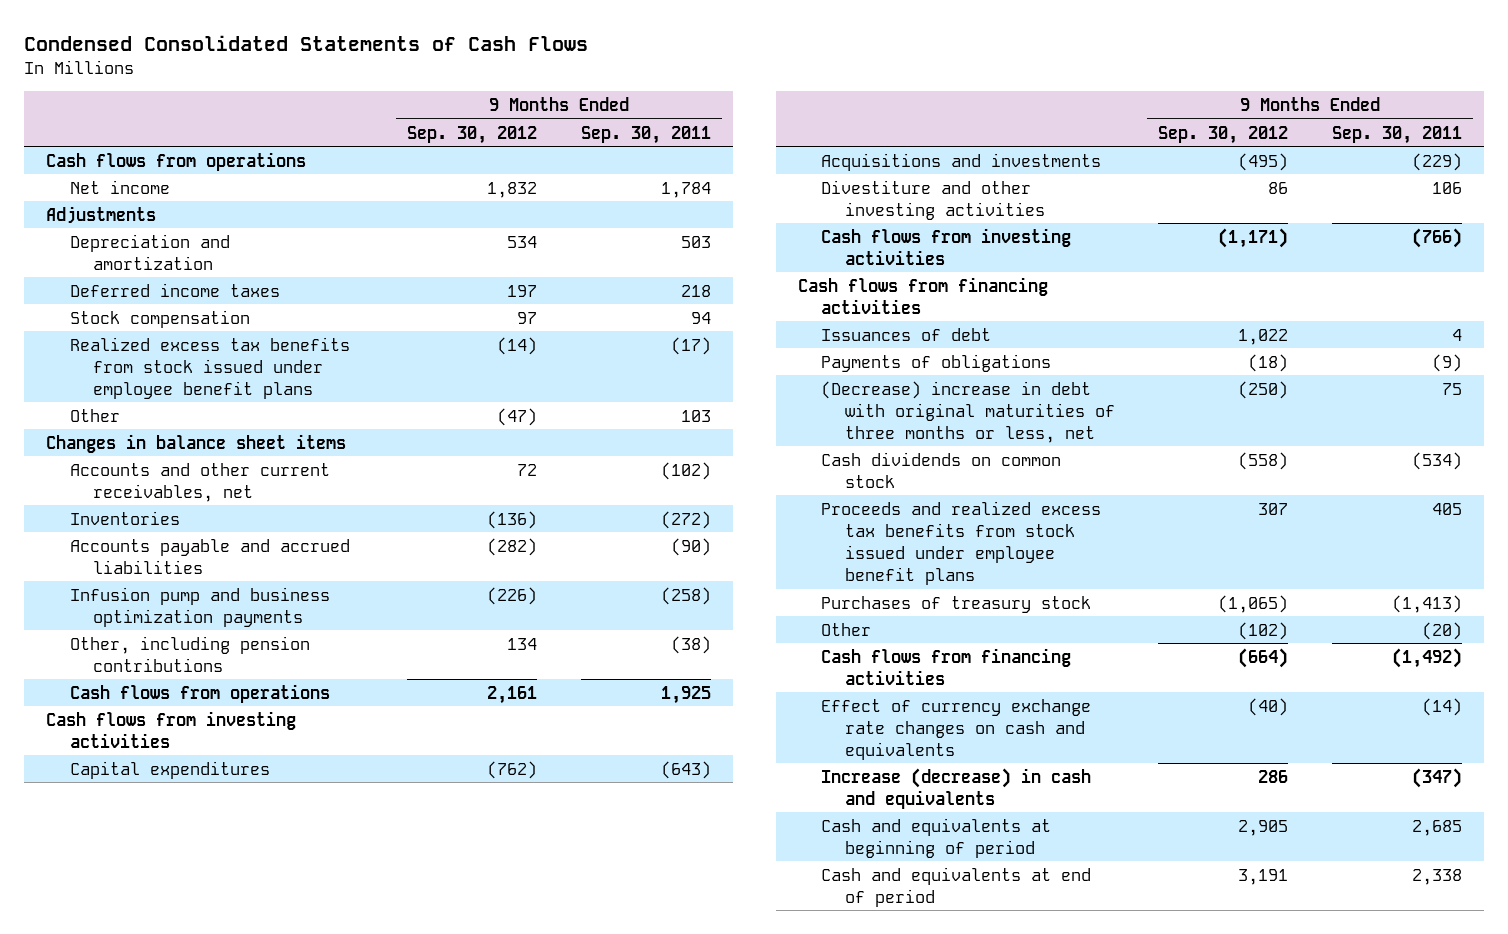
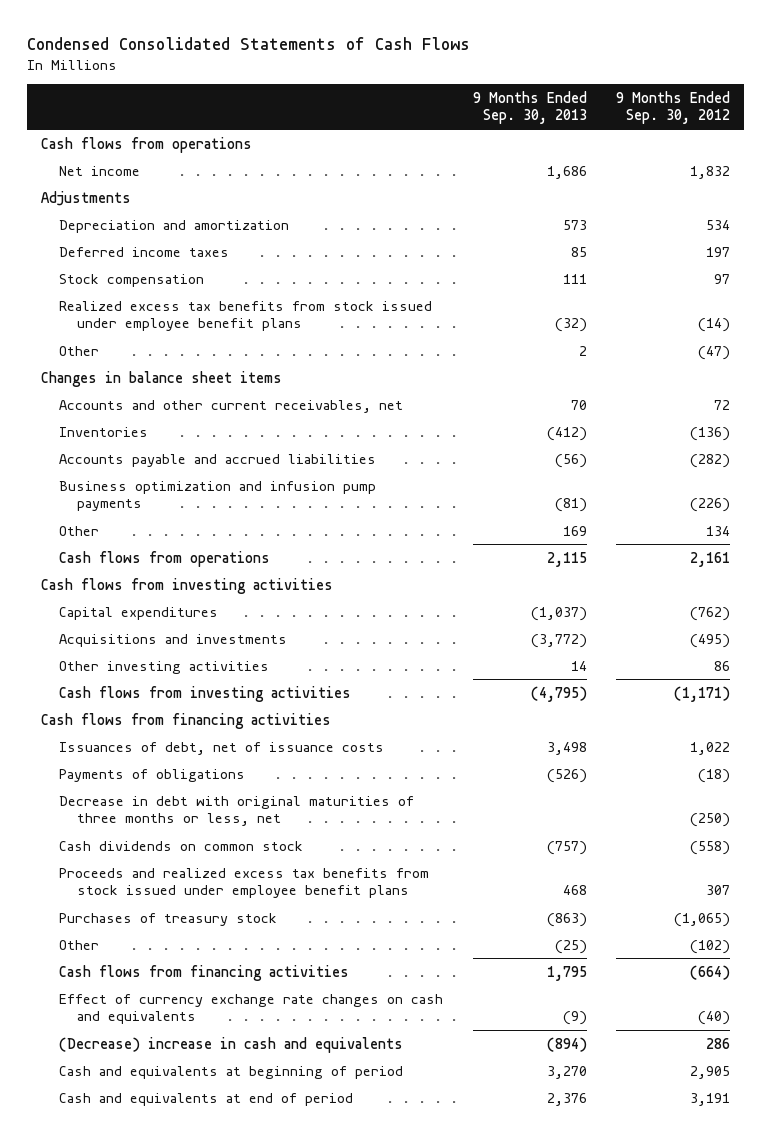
- | 9 Months Ended Sep. 30, 2012 | 9 Months Ended Sep. 30, 2011
+ | 9 Months Ended Sep. 30, 2013 | 9 Months Ended Sep. 30, 2012
- Infusion pump and business optimization payments | (226) | (258)
- Other, including pension contributions | 134 | (38)
+ Business optimization and infusion pump payments | (81) | (226)
+ Other | 169 | 134
- Divestiture and other investing activities | 86 | 106
+ Other investing activities | 14 | 86
- Issuances of debt | 1,022 | 4
+ Issuances of debt, net of issuance costs | 3,498 | 1,022
- (Decrease) increase in debt with original maturities of three months or less, net | (250) | 75
+ Decrease in debt with original maturities of three months or less, net | | (250)
- Increase (decrease) in cash and equivalents | 286 | (347)
+ (Decrease) increase in cash and equivalents | (894) | 286

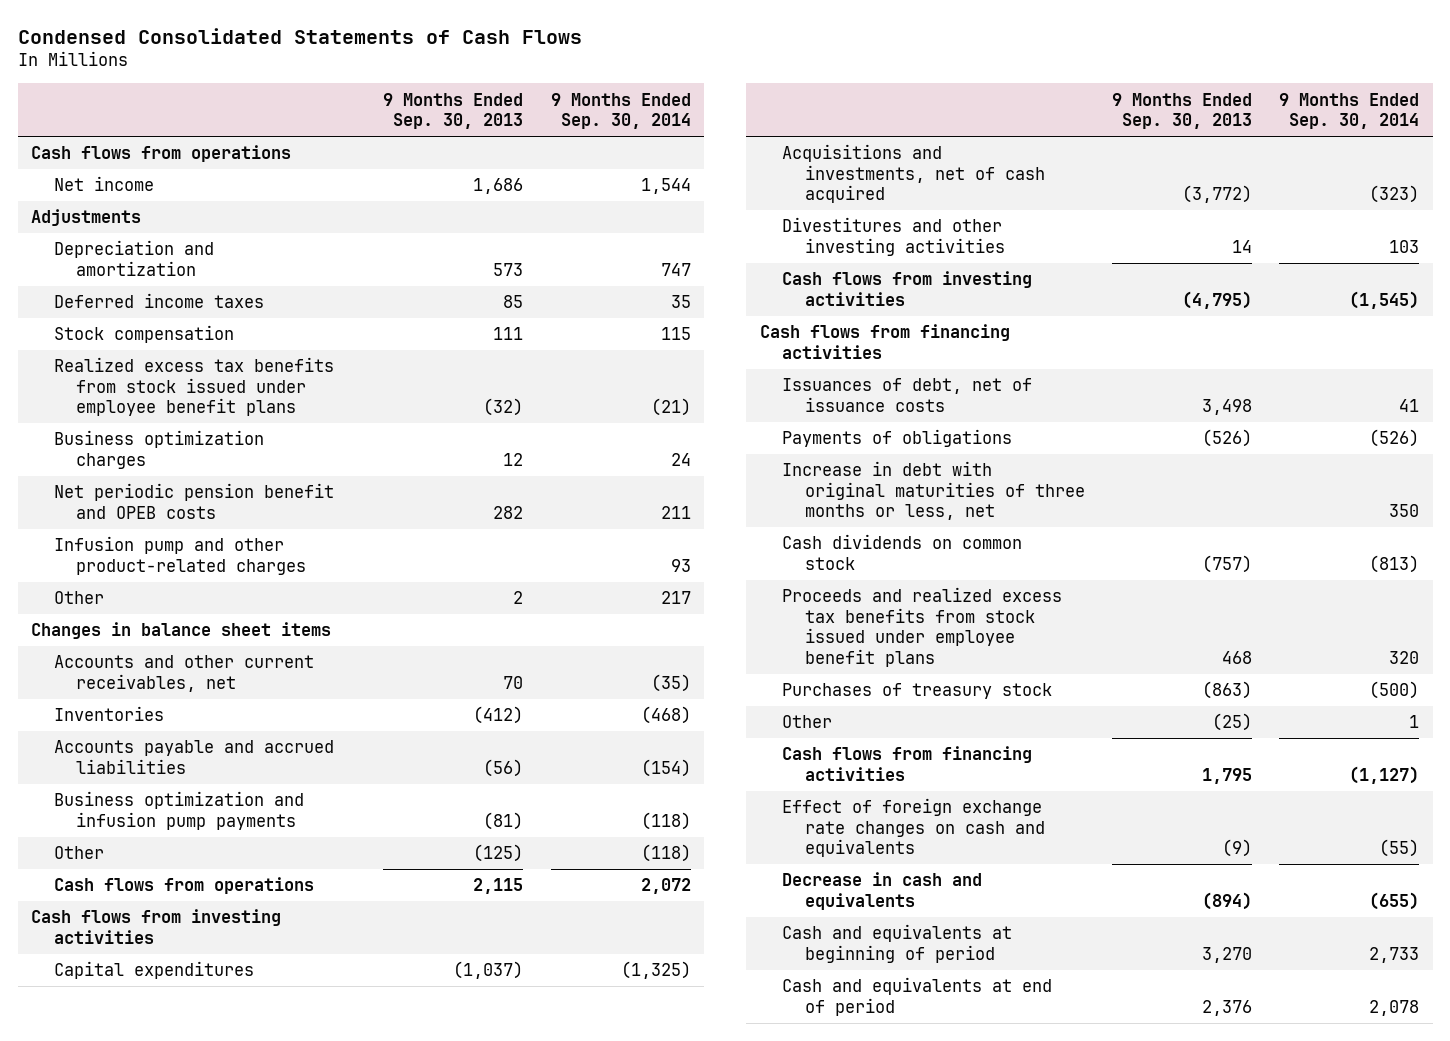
- | 9 Months Ended Sep. 30, 2013 | 9 Months Ended Sep. 30, 2012
+ | 9 Months Ended Sep. 30, 2013 | 9 Months Ended Sep. 30, 2014
+ Business optimization charges | 12 | 24
+ Net periodic pension benefit and OPEB costs | 282 | 211
+ Infusion pump and other product-related charges | | 93
- Other | 169 | 134
+ Other | (125) | (118)
- Acquisitions and investments | (3,772) | (495)
- Other investing activities | 14 | 86
+ Acquisitions and investments, net of cash acquired | (3,772) | (323)
+ Divestitures and other investing activities | 14 | 103
- Decrease in debt with original maturities of three months or less, net | | (250)
+ Increase in debt with original maturities of three months or less, net | | 350
- Effect of currency exchange rate changes on cash and equivalents | (9) | (40)
- (Decrease) increase in cash and equivalents | (894) | 286
+ Effect of foreign exchange rate changes on cash and equivalents | (9) | (55)
+ Decrease in cash and equivalents | (894) | (655)

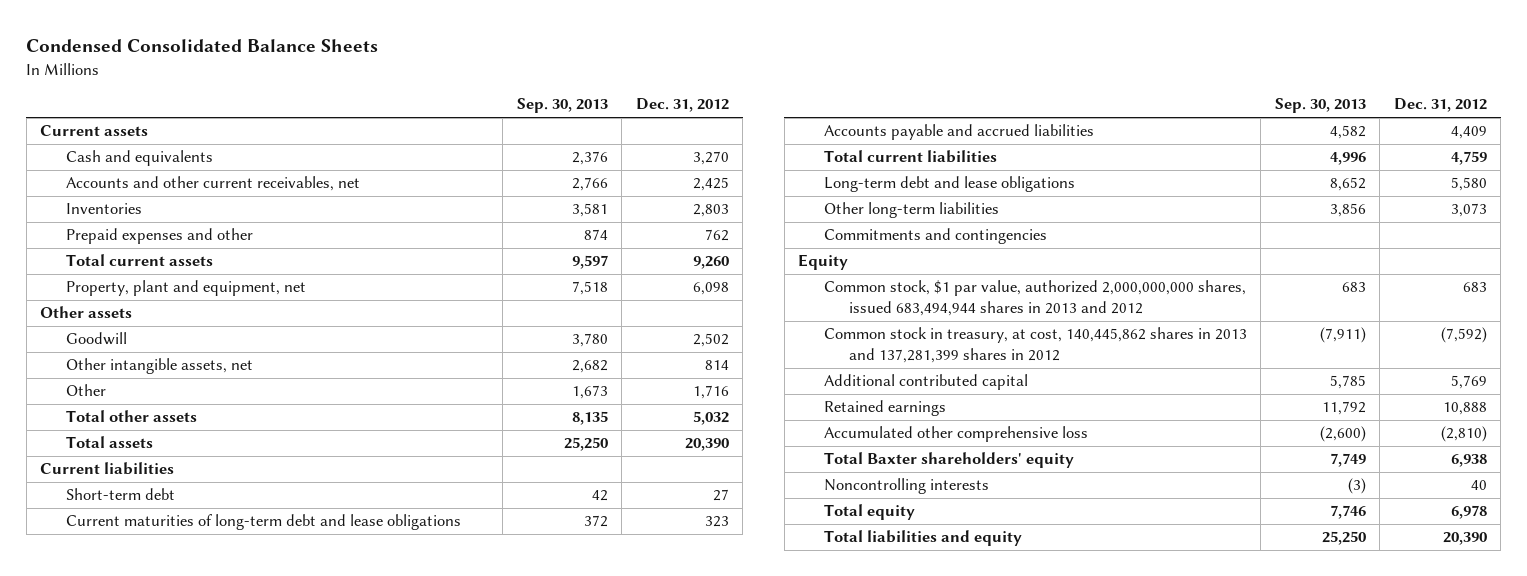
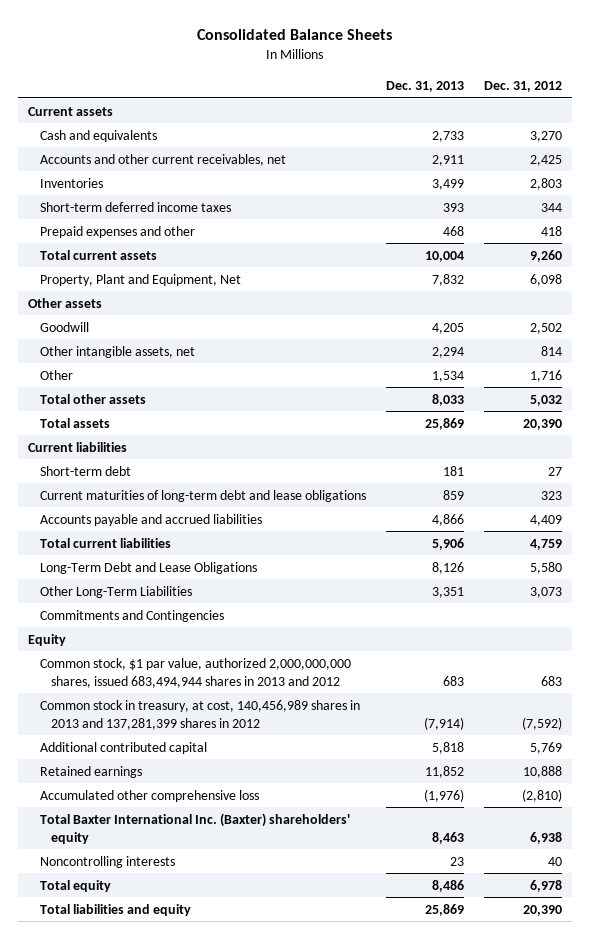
- Condensed Consolidated Balance Sheets
+ Consolidated Balance Sheets
- | Sep. 30, 2013 | Dec. 31, 2012
+ | Dec. 31, 2013 | Dec. 31, 2012
- Prepaid expenses and other | 874 | 762
+ Short-term deferred income taxes | 393 | 344
+ Prepaid expenses and other | 468 | 418
- Property, plant and equipment, net | 7,518 | 6,098
+ Property, Plant and Equipment, Net | 7,832 | 6,098
- Long-term debt and lease obligations | 8,652 | 5,580
- Other long-term liabilities | 3,856 | 3,073
- Commitments and contingencies
+ Long-Term Debt and Lease Obligations | 8,126 | 5,580
+ Other Long-Term Liabilities | 3,351 | 3,073
+ Commitments and Contingencies
- Common stock in treasury, at cost, 140,445,862 shares in 2013 and 137,281,399 shares in 2012 | (7,911) | (7,592)
+ Common stock in treasury, at cost, 140,456,989 shares in 2013 and 137,281,399 shares in 2012 | (7,914) | (7,592)
- Total Baxter shareholders' equity | 7,749 | 6,938
+ Total Baxter International Inc. (Baxter) shareholders' equity | 8,463 | 6,938

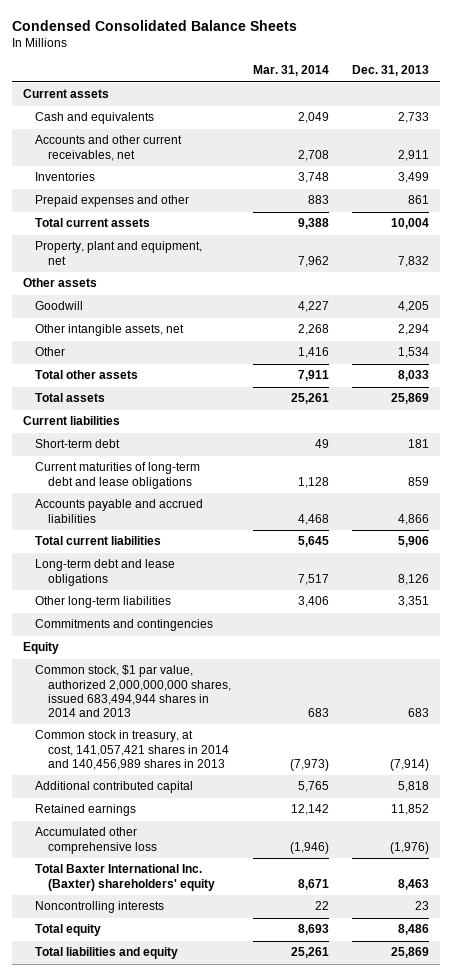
- Consolidated Balance Sheets
+ Condensed Consolidated Balance Sheets
- | Dec. 31, 2013 | Dec. 31, 2012
+ | Mar. 31, 2014 | Dec. 31, 2013
- Short-term deferred income taxes | 393 | 344
- Prepaid expenses and other | 468 | 418
+ Prepaid expenses and other | 883 | 861
- Property, Plant and Equipment, Net | 7,832 | 6,098
+ Property, plant and equipment, net | 7,962 | 7,832
- Long-Term Debt and Lease Obligations | 8,126 | 5,580
- Other Long-Term Liabilities | 3,351 | 3,073
- Commitments and Contingencies
+ Long-term debt and lease obligations | 7,517 | 8,126
+ Other long-term liabilities | 3,406 | 3,351
+ Commitments and contingencies
- Common stock, $1 par value, authorized 2,000,000,000 shares, issued 683,494,944 shares in 2013 and 2012 | 683 | 683
- Common stock in treasury, at cost, 140,456,989 shares in 2013 and 137,281,399 shares in 2012 | (7,914) | (7,592)
+ Common stock, $1 par value, authorized 2,000,000,000 shares, issued 683,494,944 shares in 2014 and 2013 | 683 | 683
+ Common stock in treasury, at cost, 141,057,421 shares in 2014 and 140,456,989 shares in 2013 | (7,973) | (7,914)

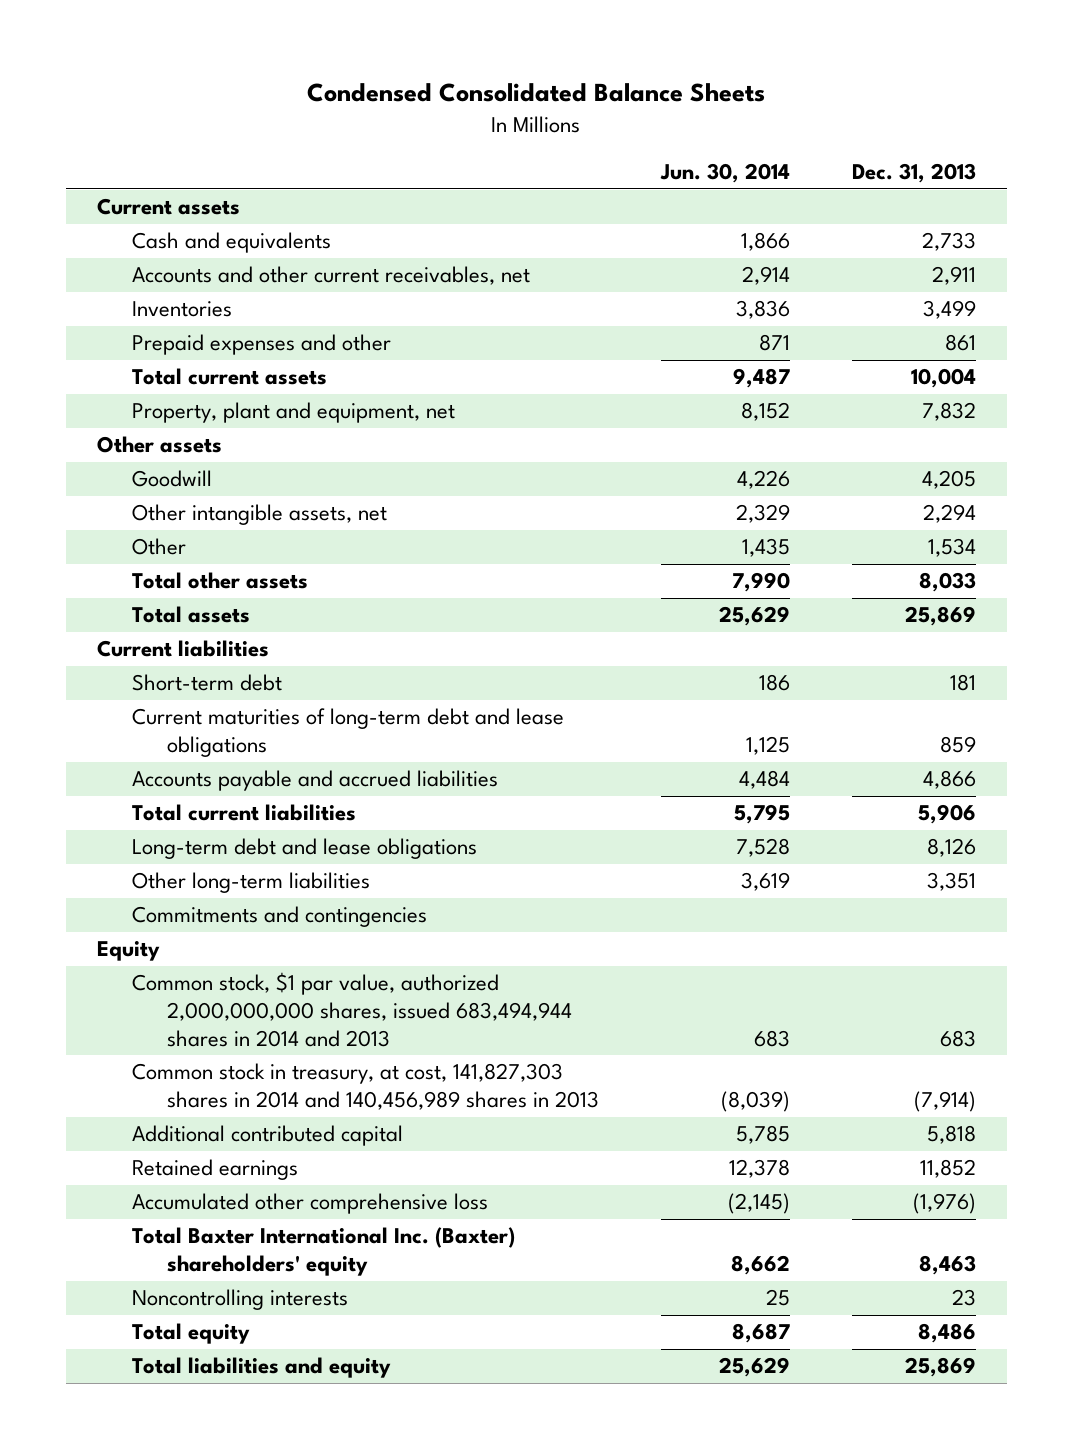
- | Mar. 31, 2014 | Dec. 31, 2013
+ | Jun. 30, 2014 | Dec. 31, 2013
- Common stock in treasury, at cost, 141,057,421 shares in 2014 and 140,456,989 shares in 2013 | (7,973) | (7,914)
+ Common stock in treasury, at cost, 141,827,303 shares in 2014 and 140,456,989 shares in 2013 | (8,039) | (7,914)

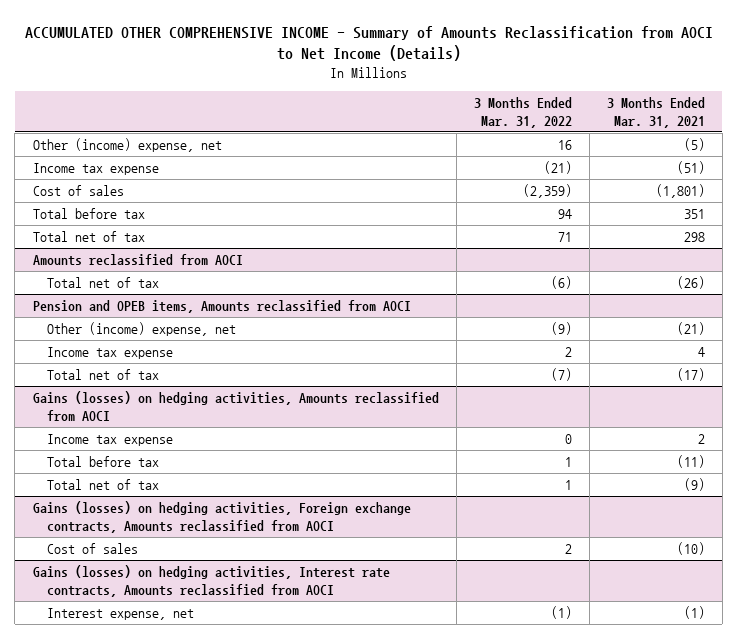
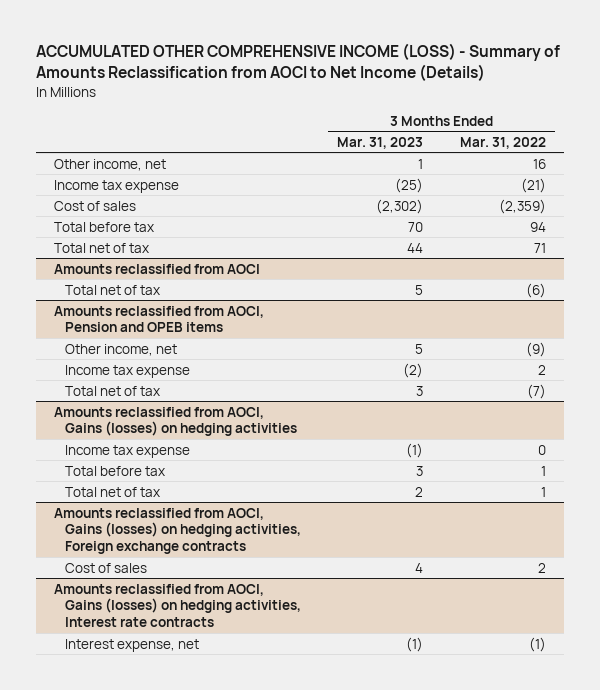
- ACCUMULATED OTHER COMPREHENSIVE INCOME - Summary of Amounts Reclassification from AOCI to Net Income (Details)
+ ACCUMULATED OTHER COMPREHENSIVE INCOME (LOSS) - Summary of Amounts Reclassification from AOCI to Net Income (Details)
- | 3 Months Ended Mar. 31, 2022 | 3 Months Ended Mar. 31, 2021
+ | 3 Months Ended Mar. 31, 2023 | 3 Months Ended Mar. 31, 2022
- Other (income) expense, net | 16 | (5)
+ Other income, net | 1 | 16
- Pension and OPEB items, Amounts reclassified from AOCI
- Other (income) expense, net | (9) | (21)
+ Amounts reclassified from AOCI, Pension and OPEB items
+ Other income, net | 5 | (9)
- Gains (losses) on hedging activities, Amounts reclassified from AOCI
+ Amounts reclassified from AOCI, Gains (losses) on hedging activities
- Gains (losses) on hedging activities, Foreign exchange contracts, Amounts reclassified from AOCI
+ Amounts reclassified from AOCI, Gains (losses) on hedging activities, Foreign exchange contracts
- Gains (losses) on hedging activities, Interest rate contracts, Amounts reclassified from AOCI
+ Amounts reclassified from AOCI, Gains (losses) on hedging activities, Interest rate contracts

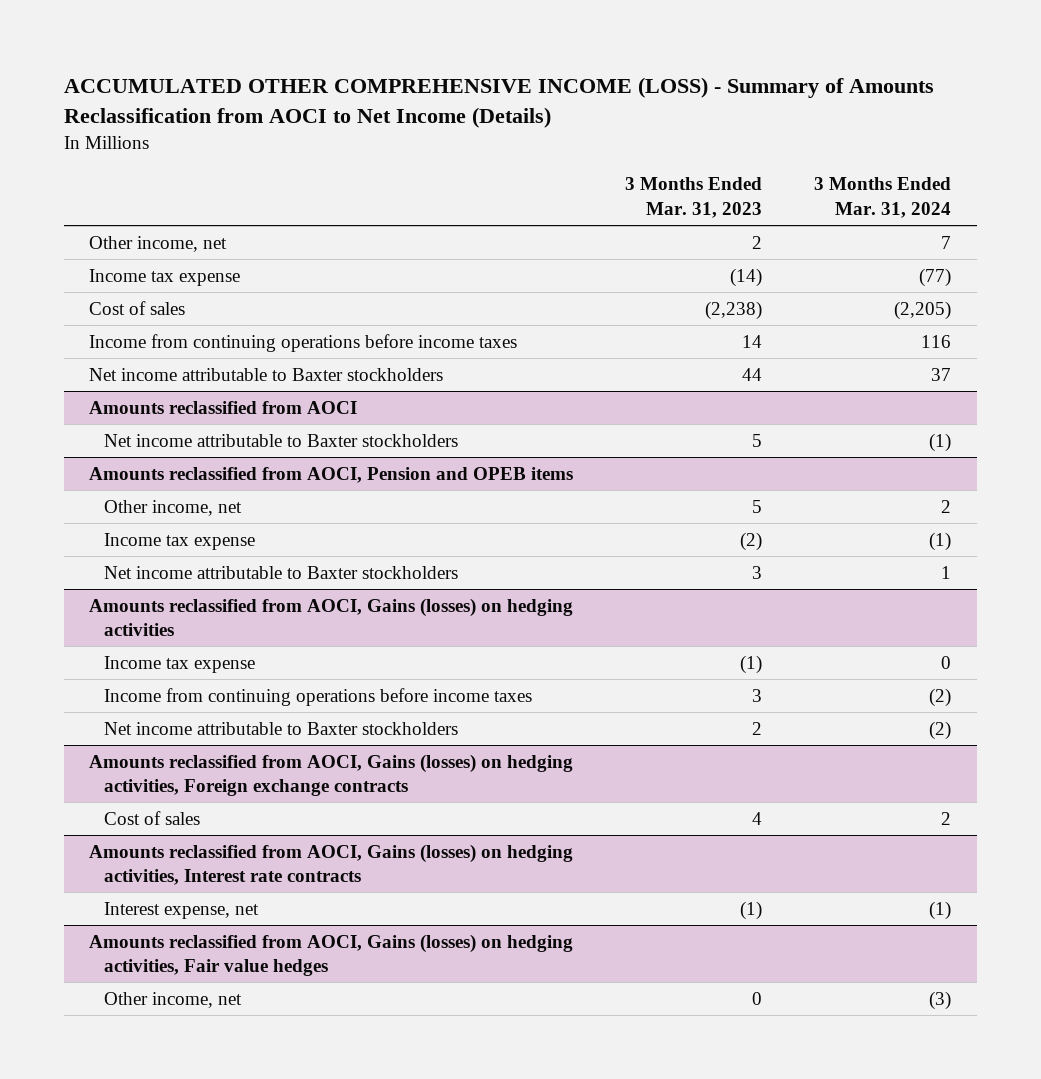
- | 3 Months Ended Mar. 31, 2023 | 3 Months Ended Mar. 31, 2022
+ | 3 Months Ended Mar. 31, 2023 | 3 Months Ended Mar. 31, 2024
- Other income, net | 1 | 16
- Income tax expense | (25) | (21)
- Cost of sales | (2,302) | (2,359)
- Total before tax | 70 | 94
- Total net of tax | 44 | 71
+ Other income, net | 2 | 7
+ Income tax expense | (14) | (77)
+ Cost of sales | (2,238) | (2,205)
+ Income from continuing operations before income taxes | 14 | 116
+ Net income attributable to Baxter stockholders | 44 | 37
@ Amounts reclassified from AOCI
- Total net of tax | 5 | (6)
+ Net income attributable to Baxter stockholders | 5 | (1)
@ Amounts reclassified from AOCI, Pension and OPEB items
- Total net of tax | 3 | (7)
+ Net income attributable to Baxter stockholders | 3 | 1
@ Amounts reclassified from AOCI, Gains (losses) on hedging activities
- Total before tax | 3 | 1
- Total net of tax | 2 | 1
+ Income from continuing operations before income taxes | 3 | (2)
+ Net income attributable to Baxter stockholders | 2 | (2)
+ Amounts reclassified from AOCI, Gains (losses) on hedging activities, Fair value hedges
+ Other income, net | 0 | (3)

